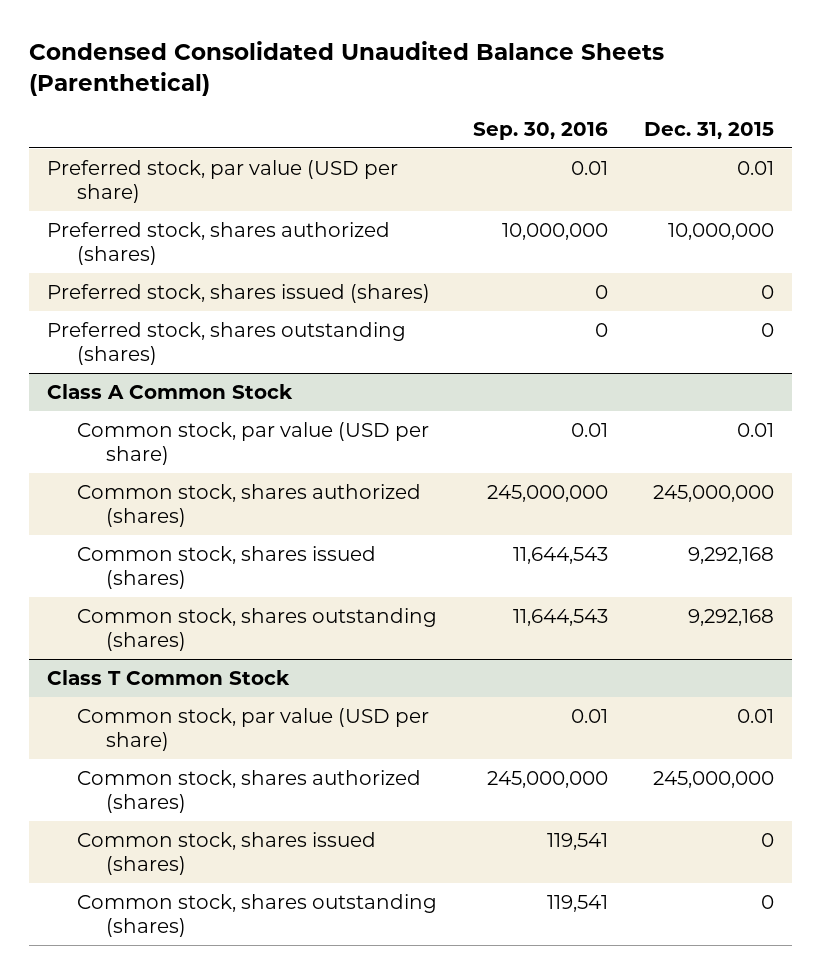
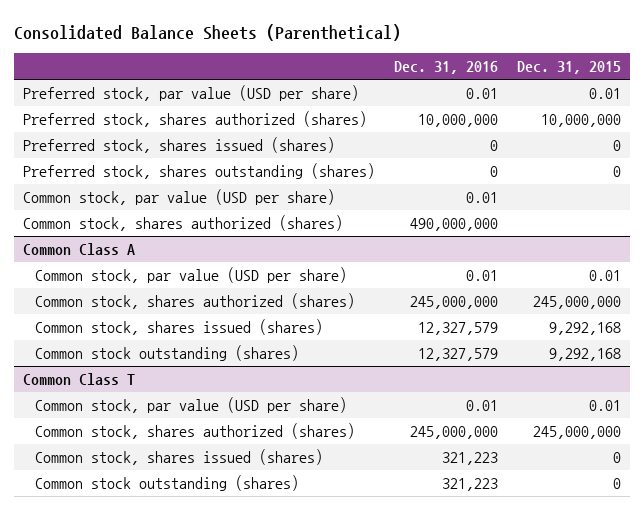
- Condensed Consolidated Unaudited Balance Sheets (Parenthetical)
+ Consolidated Balance Sheets (Parenthetical)
- | Sep. 30, 2016 | Dec. 31, 2015
+ | Dec. 31, 2016 | Dec. 31, 2015
- Class A Common Stock
+ Common stock, par value (USD per share) | 0.01 |
+ Common stock, shares authorized (shares) | 490,000,000 |
+ Common Class A
- Common stock, shares outstanding (shares) | 11,644,543 | 9,292,168
- Class T Common Stock
+ Common stock outstanding (shares) | 12,327,579 | 9,292,168
+ Common Class T
- Common stock, shares outstanding (shares) | 119,541 | 0
+ Common stock outstanding (shares) | 321,223 | 0

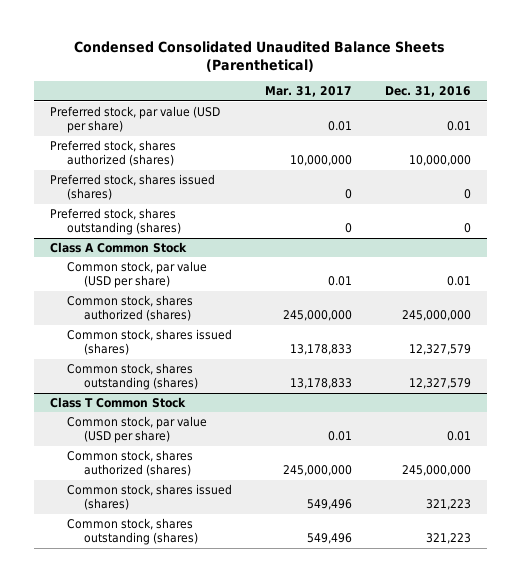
- Consolidated Balance Sheets (Parenthetical)
+ Condensed Consolidated Unaudited Balance Sheets (Parenthetical)
- | Dec. 31, 2016 | Dec. 31, 2015
+ | Mar. 31, 2017 | Dec. 31, 2016
- Common stock, par value (USD per share) | 0.01 |
- Common stock, shares authorized (shares) | 490,000,000 |
- Common Class A
+ Class A Common Stock
- Common stock outstanding (shares) | 12,327,579 | 9,292,168
- Common Class T
+ Common stock, shares outstanding (shares) | 13,178,833 | 12,327,579
+ Class T Common Stock
- Common stock outstanding (shares) | 321,223 | 0
+ Common stock, shares outstanding (shares) | 549,496 | 321,223

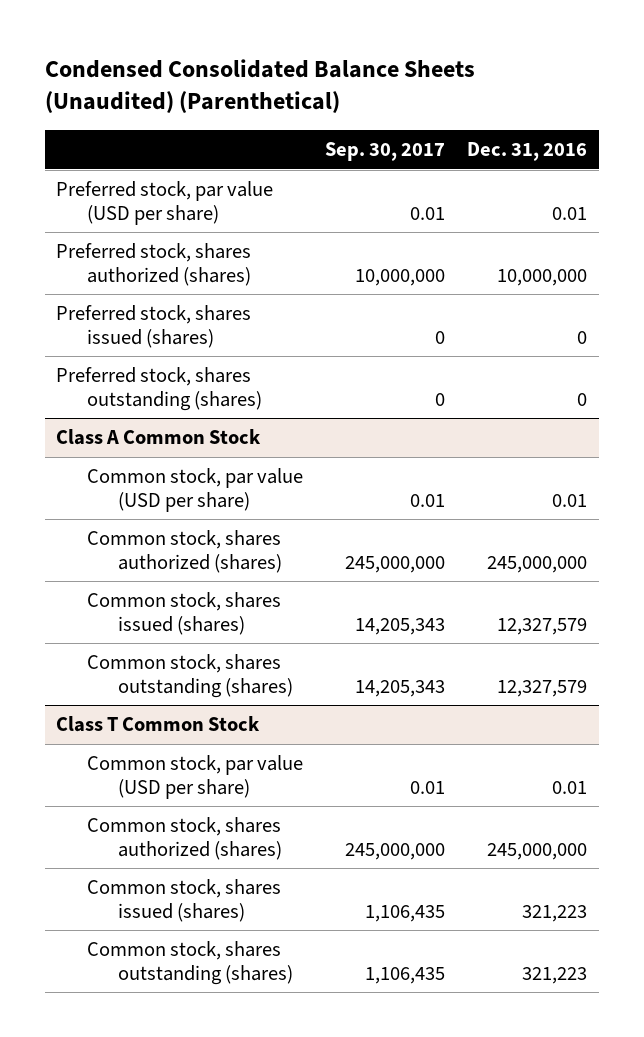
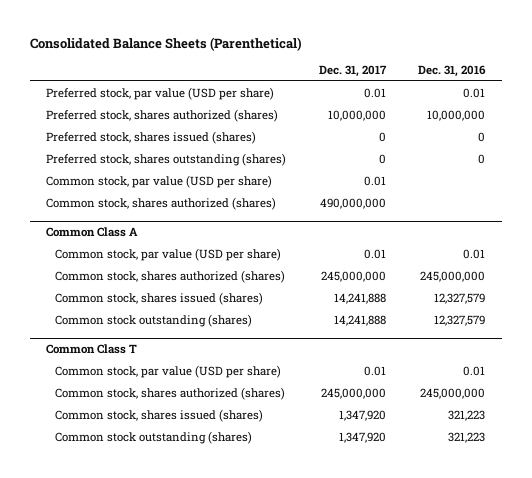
- Condensed Consolidated Balance Sheets (Unaudited) (Parenthetical)
+ Consolidated Balance Sheets (Parenthetical)
- | Sep. 30, 2017 | Dec. 31, 2016
+ | Dec. 31, 2017 | Dec. 31, 2016
- Class A Common Stock
+ Common stock, par value (USD per share) | 0.01 |
+ Common stock, shares authorized (shares) | 490,000,000 |
+ Common Class A
- Common stock, shares outstanding (shares) | 14,205,343 | 12,327,579
- Class T Common Stock
+ Common stock outstanding (shares) | 14,241,888 | 12,327,579
+ Common Class T
- Common stock, shares outstanding (shares) | 1,106,435 | 321,223
+ Common stock outstanding (shares) | 1,347,920 | 321,223

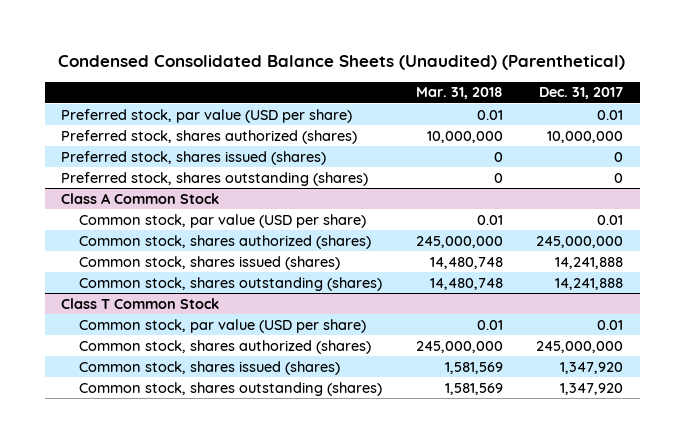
- Consolidated Balance Sheets (Parenthetical)
+ Condensed Consolidated Balance Sheets (Unaudited) (Parenthetical)
- | Dec. 31, 2017 | Dec. 31, 2016
+ | Mar. 31, 2018 | Dec. 31, 2017
- Common stock, par value (USD per share) | 0.01 |
- Common stock, shares authorized (shares) | 490,000,000 |
- Common Class A
+ Class A Common Stock
- Common stock outstanding (shares) | 14,241,888 | 12,327,579
- Common Class T
+ Common stock, shares outstanding (shares) | 14,480,748 | 14,241,888
+ Class T Common Stock
- Common stock outstanding (shares) | 1,347,920 | 321,223
+ Common stock, shares outstanding (shares) | 1,581,569 | 1,347,920

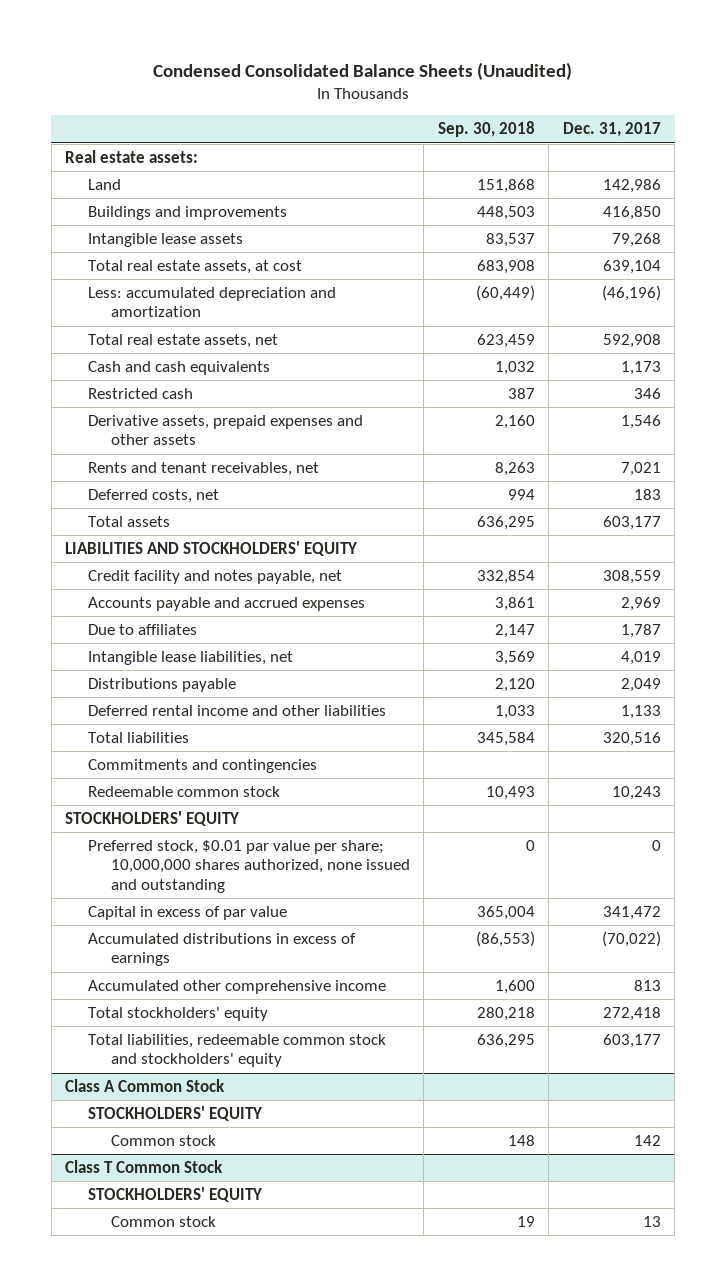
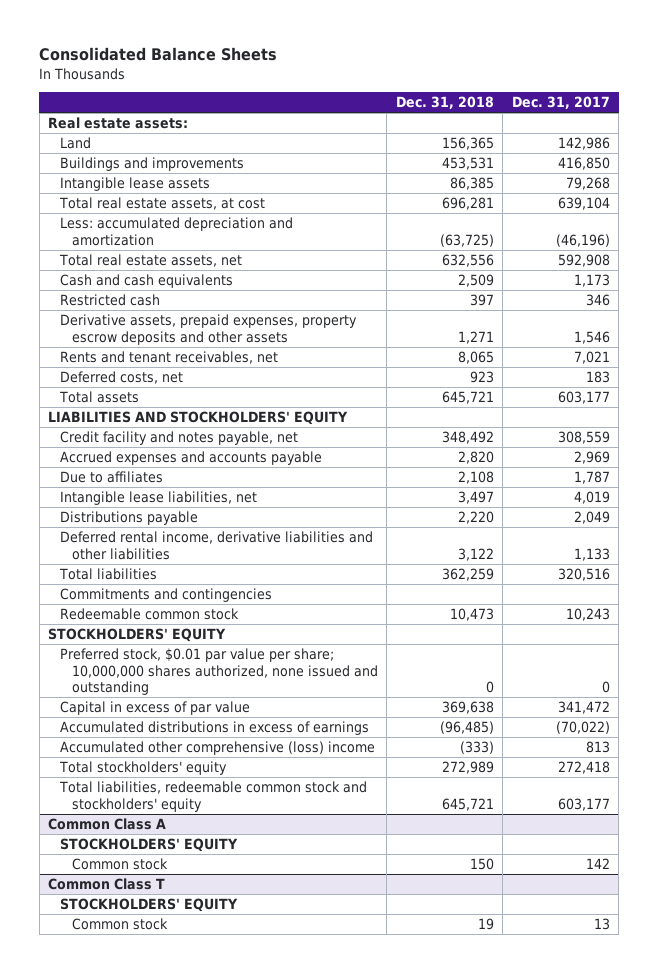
- Condensed Consolidated Balance Sheets (Unaudited)
+ Consolidated Balance Sheets
- | Sep. 30, 2018 | Dec. 31, 2017
+ | Dec. 31, 2018 | Dec. 31, 2017
- Derivative assets, prepaid expenses and other assets | 2,160 | 1,546
+ Derivative assets, prepaid expenses, property escrow deposits and other assets | 1,271 | 1,546
- Accounts payable and accrued expenses | 3,861 | 2,969
+ Accrued expenses and accounts payable | 2,820 | 2,969
- Deferred rental income and other liabilities | 1,033 | 1,133
+ Deferred rental income, derivative liabilities and other liabilities | 3,122 | 1,133
- Accumulated other comprehensive income | 1,600 | 813
+ Accumulated other comprehensive (loss) income | (333) | 813
- Class A Common Stock
+ Common Class A
- Class T Common Stock
+ Common Class T

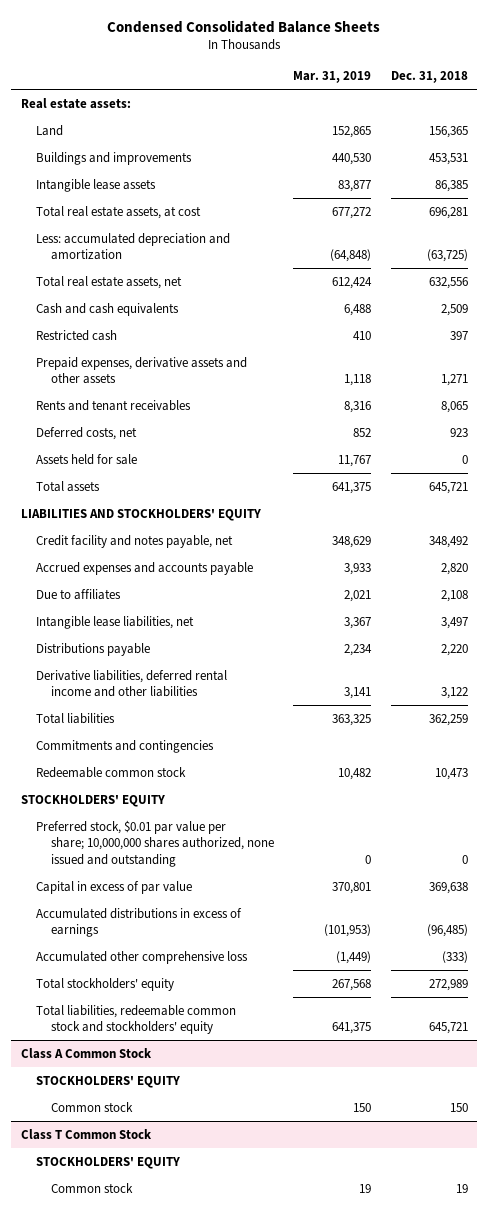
- Consolidated Balance Sheets
+ Condensed Consolidated Balance Sheets
- | Dec. 31, 2018 | Dec. 31, 2017
+ | Mar. 31, 2019 | Dec. 31, 2018
- Derivative assets, prepaid expenses, property escrow deposits and other assets | 1,271 | 1,546
- Rents and tenant receivables, net | 8,065 | 7,021
+ Prepaid expenses, derivative assets and other assets | 1,118 | 1,271
+ Rents and tenant receivables | 8,316 | 8,065
+ Assets held for sale | 11,767 | 0
- Deferred rental income, derivative liabilities and other liabilities | 3,122 | 1,133
+ Derivative liabilities, deferred rental income and other liabilities | 3,141 | 3,122
- Accumulated other comprehensive (loss) income | (333) | 813
+ Accumulated other comprehensive loss | (1,449) | (333)
- Common Class A
+ Class A Common Stock
- Common Class T
+ Class T Common Stock

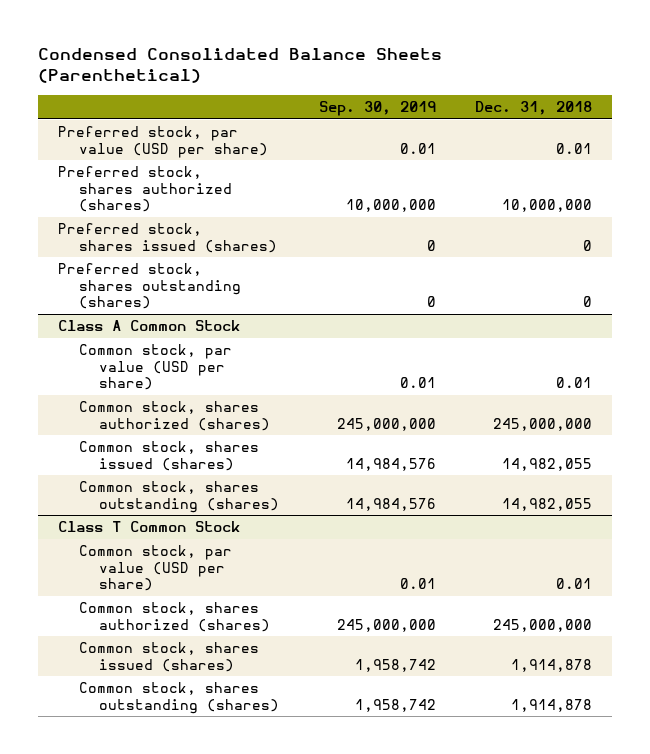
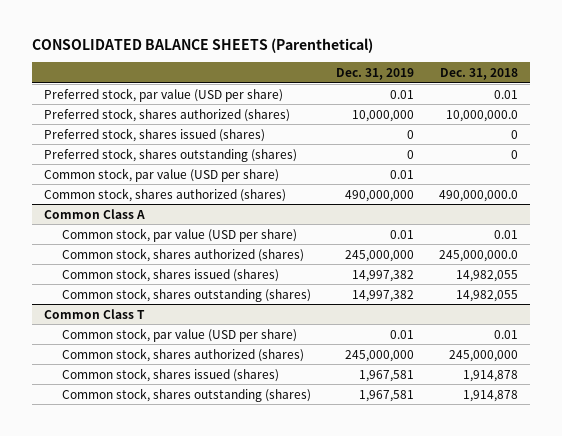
- Condensed Consolidated Balance Sheets (Parenthetical)
+ CONSOLIDATED BALANCE SHEETS (Parenthetical)
- | Sep. 30, 2019 | Dec. 31, 2018
+ | Dec. 31, 2019 | Dec. 31, 2018
- Preferred stock, shares authorized (shares) | 10,000,000 | 10,000,000
+ Preferred stock, shares authorized (shares) | 10,000,000 | 10,000,000.0
- Class A Common Stock
+ Common stock, par value (USD per share) | 0.01 |
+ Common stock, shares authorized (shares) | 490,000,000 | 490,000,000.0
+ Common Class A
- Common stock, shares authorized (shares) | 245,000,000 | 245,000,000
+ Common stock, shares authorized (shares) | 245,000,000 | 245,000,000.0
- Class T Common Stock
+ Common Class T

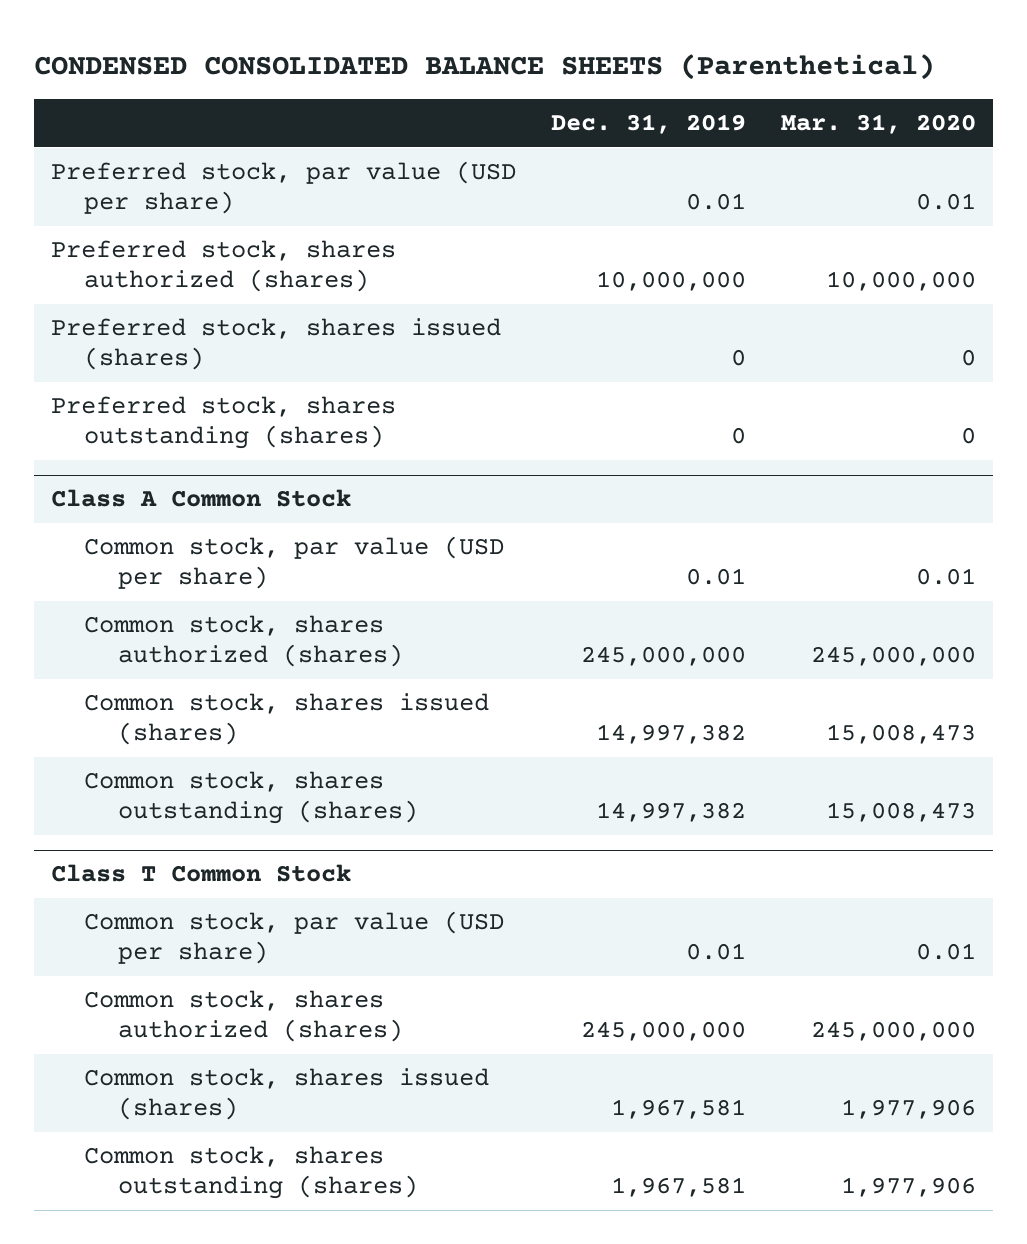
- CONSOLIDATED BALANCE SHEETS (Parenthetical)
+ CONDENSED CONSOLIDATED BALANCE SHEETS (Parenthetical)
- | Dec. 31, 2019 | Dec. 31, 2018
+ | Dec. 31, 2019 | Mar. 31, 2020
- Common stock, par value (USD per share) | 0.01 |
- Common stock, shares authorized (shares) | 490,000,000 | 490,000,000.0
- Common Class A
+ Class A Common Stock
- Common Class T
+ Class T Common Stock

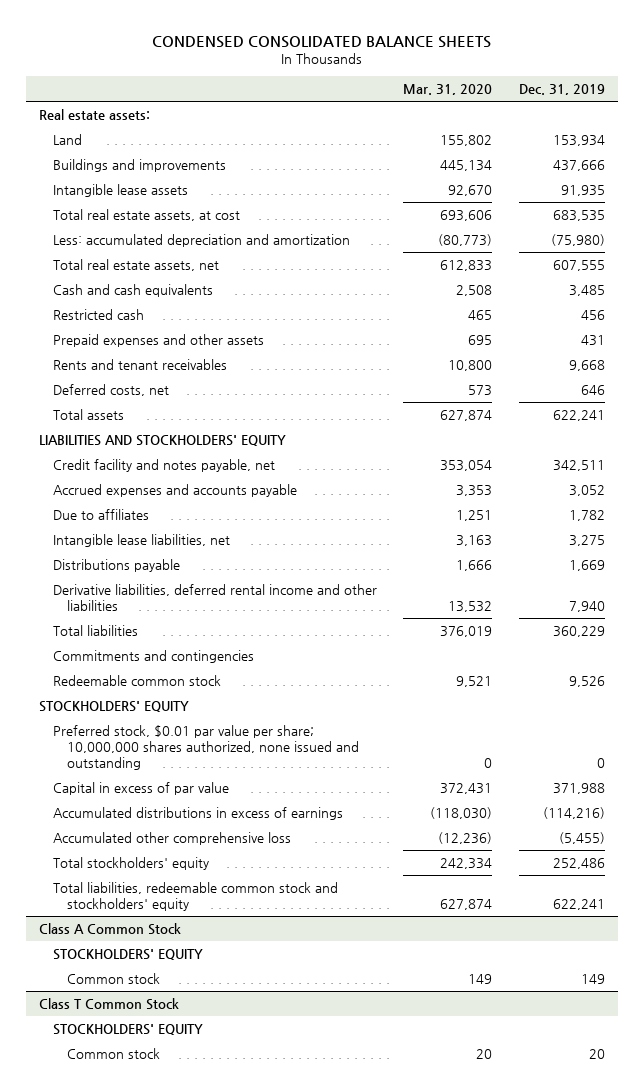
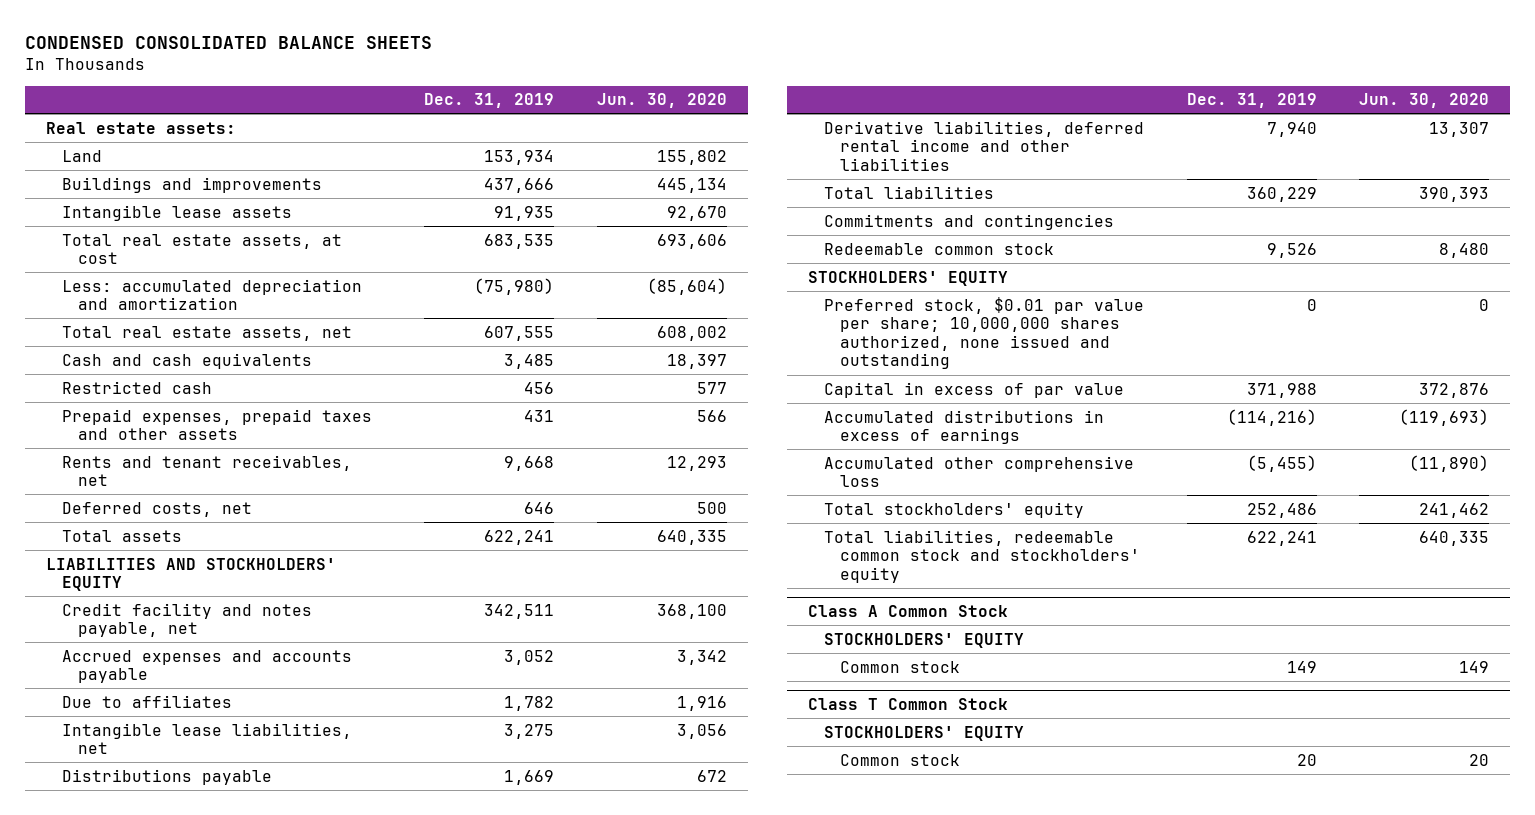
- | Mar. 31, 2020 | Dec. 31, 2019
+ | Dec. 31, 2019 | Jun. 30, 2020
- Prepaid expenses and other assets | 695 | 431
- Rents and tenant receivables | 10,800 | 9,668
+ Prepaid expenses, prepaid taxes and other assets | 431 | 566
+ Rents and tenant receivables, net | 9,668 | 12,293

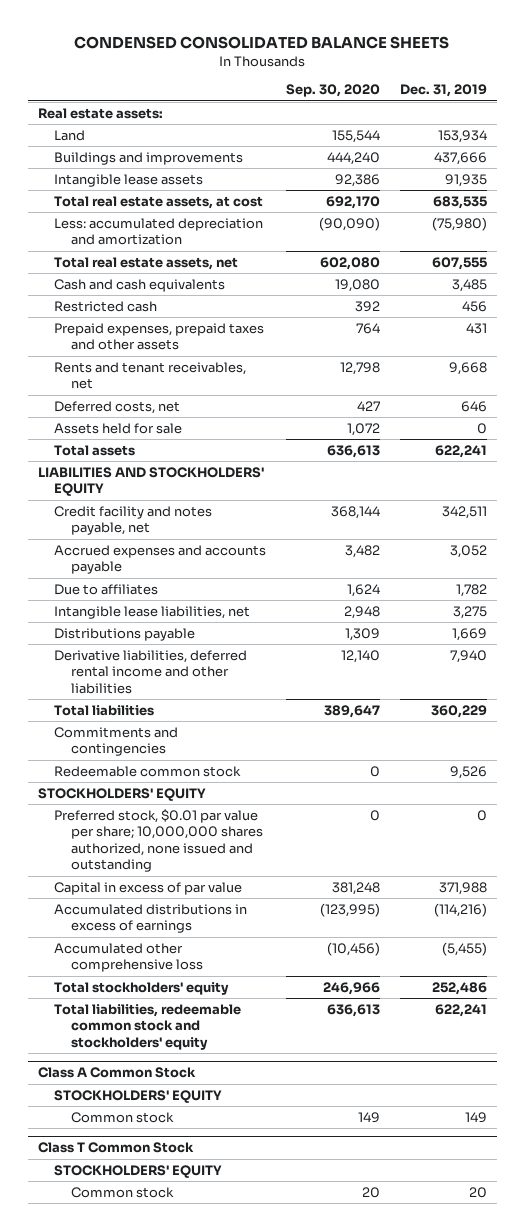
- | Dec. 31, 2019 | Jun. 30, 2020
+ | Sep. 30, 2020 | Dec. 31, 2019
+ Assets held for sale | 1,072 | 0

